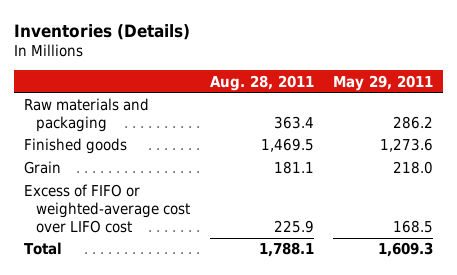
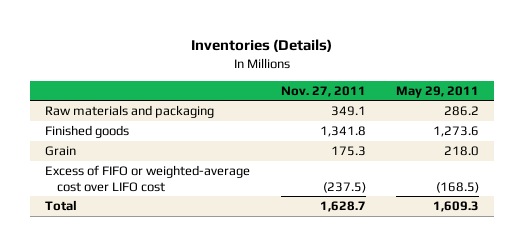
- | Aug. 28, 2011 | May 29, 2011
+ | Nov. 27, 2011 | May 29, 2011
- Excess of FIFO or weighted-average cost over LIFO cost | 225.9 | 168.5
+ Excess of FIFO or weighted-average cost over LIFO cost | (237.5) | (168.5)

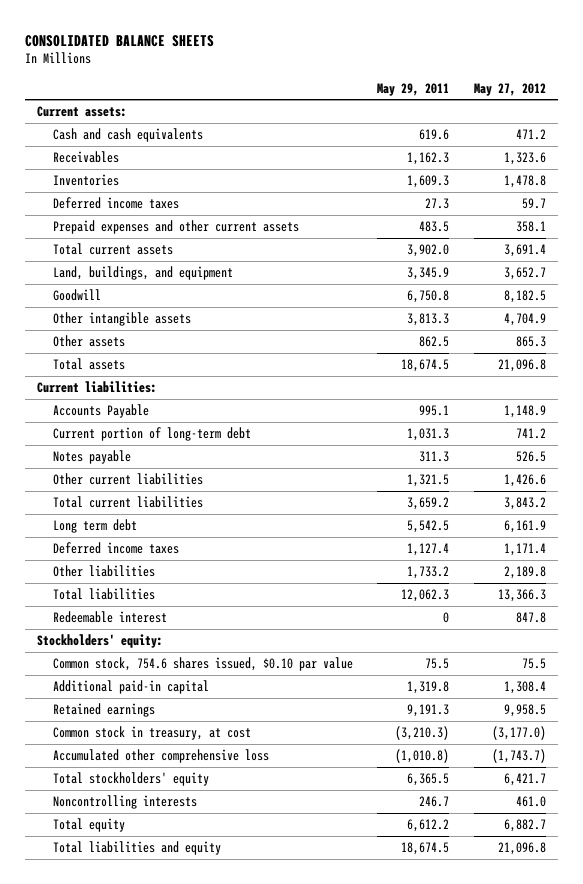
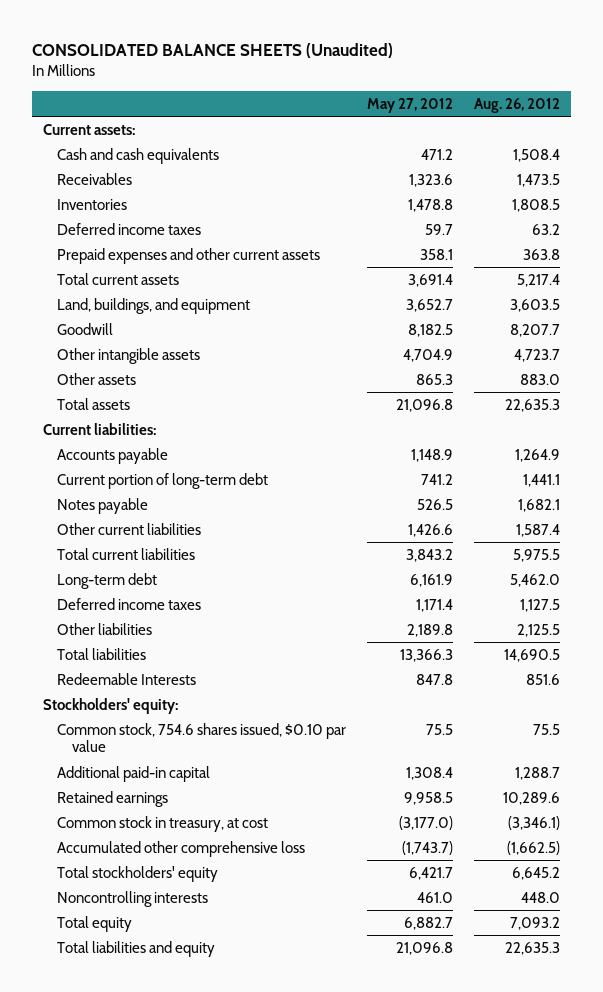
- CONSOLIDATED BALANCE SHEETS
+ CONSOLIDATED BALANCE SHEETS (Unaudited)
- | May 29, 2011 | May 27, 2012
+ | May 27, 2012 | Aug. 26, 2012
- Accounts Payable | 995.1 | 1,148.9
+ Accounts payable | 1,148.9 | 1,264.9
- Long term debt | 5,542.5 | 6,161.9
+ Long-term debt | 6,161.9 | 5,462.0
- Redeemable interest | 0 | 847.8
+ Redeemable Interests | 847.8 | 851.6

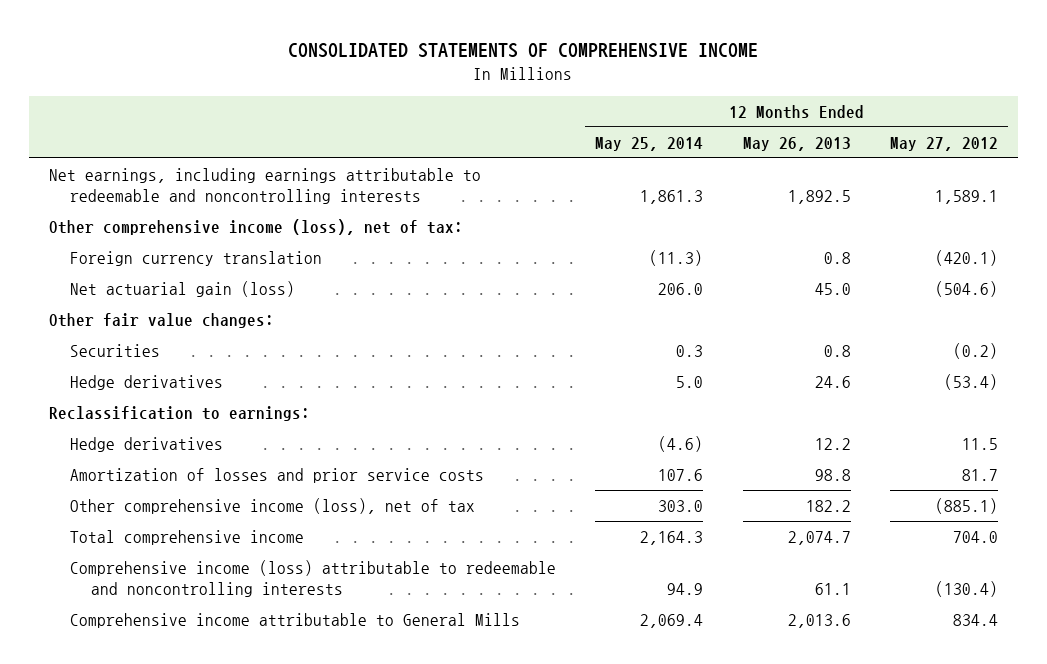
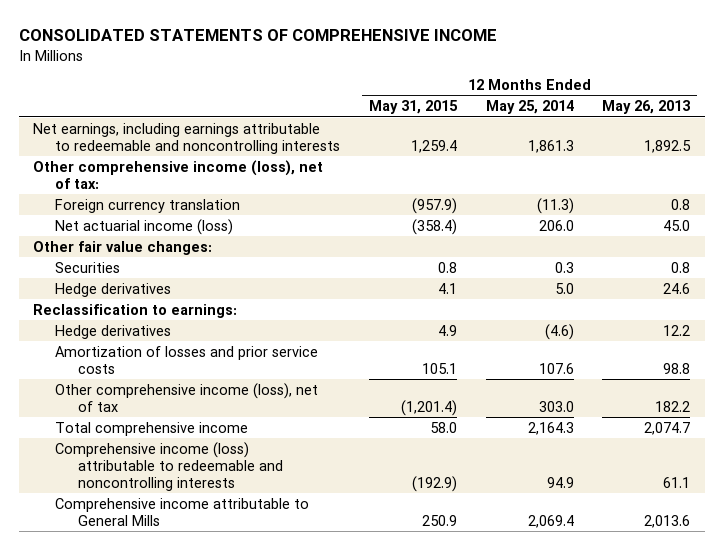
- | 12 Months Ended May 25, 2014 | 12 Months Ended May 26, 2013 | 12 Months Ended May 27, 2012
+ | 12 Months Ended May 31, 2015 | 12 Months Ended May 25, 2014 | 12 Months Ended May 26, 2013
- Net actuarial gain (loss) | 206.0 | 45.0 | (504.6)
+ Net actuarial income (loss) | (358.4) | 206.0 | 45.0

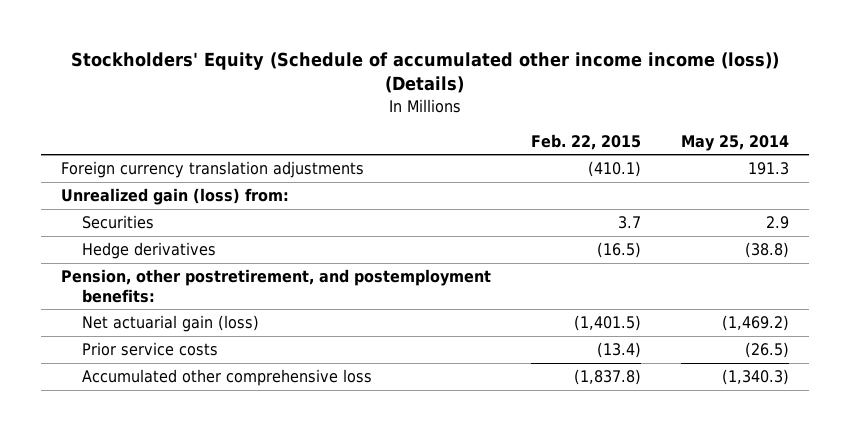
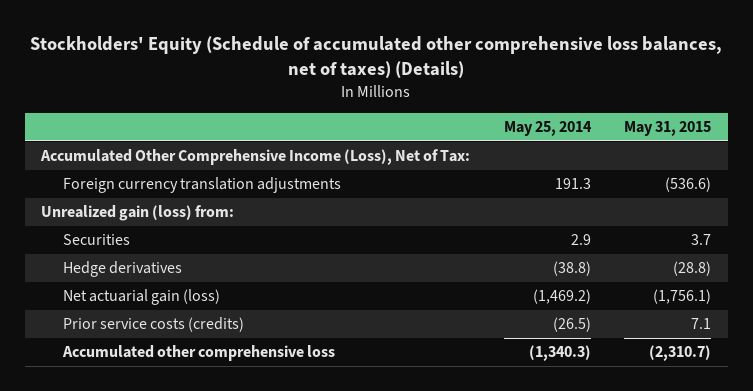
- Stockholders' Equity (Schedule of accumulated other income income (loss)) (Details)
+ Stockholders' Equity (Schedule of accumulated other comprehensive loss balances, net of taxes) (Details)
- | Feb. 22, 2015 | May 25, 2014
+ | May 25, 2014 | May 31, 2015
+ Accumulated Other Comprehensive Income (Loss), Net of Tax:
- Pension, other postretirement, and postemployment benefits:
- Prior service costs | (13.4) | (26.5)
+ Prior service costs (credits) | (26.5) | 7.1

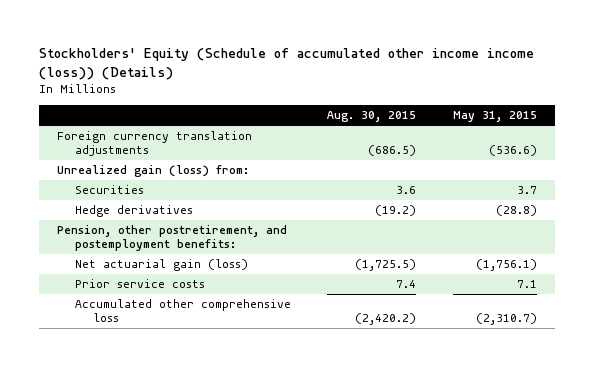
- Stockholders' Equity (Schedule of accumulated other comprehensive loss balances, net of taxes) (Details)
+ Stockholders' Equity (Schedule of accumulated other income income (loss)) (Details)
- | May 25, 2014 | May 31, 2015
+ | Aug. 30, 2015 | May 31, 2015
- Accumulated Other Comprehensive Income (Loss), Net of Tax:
+ Pension, other postretirement, and postemployment benefits:
- Prior service costs (credits) | (26.5) | 7.1
+ Prior service costs | 7.4 | 7.1

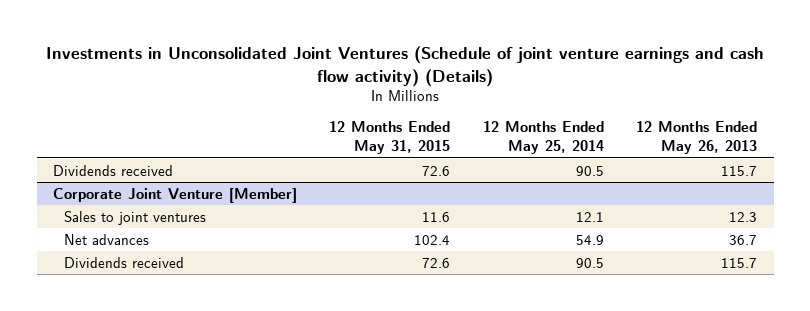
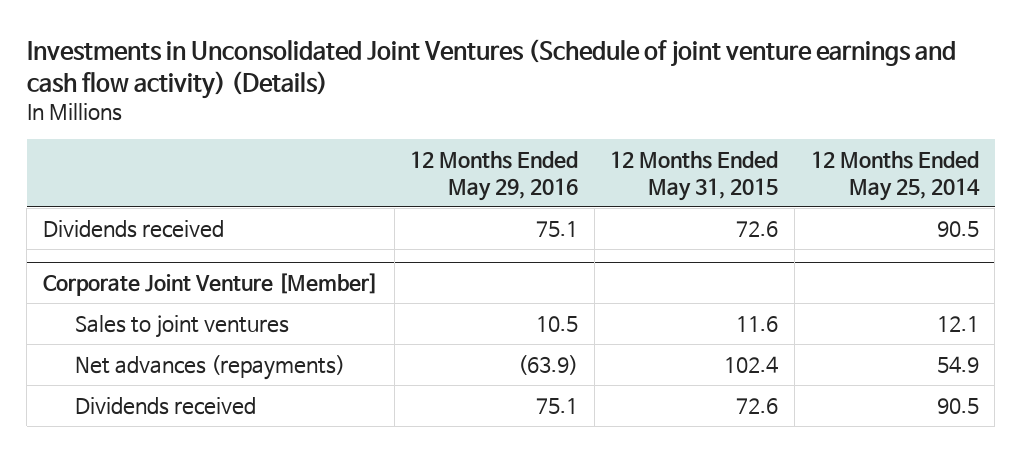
- | 12 Months Ended May 31, 2015 | 12 Months Ended May 25, 2014 | 12 Months Ended May 26, 2013
+ | 12 Months Ended May 29, 2016 | 12 Months Ended May 31, 2015 | 12 Months Ended May 25, 2014
@ Corporate Joint Venture [Member]
- Net advances | 102.4 | 54.9 | 36.7
+ Net advances (repayments) | (63.9) | 102.4 | 54.9

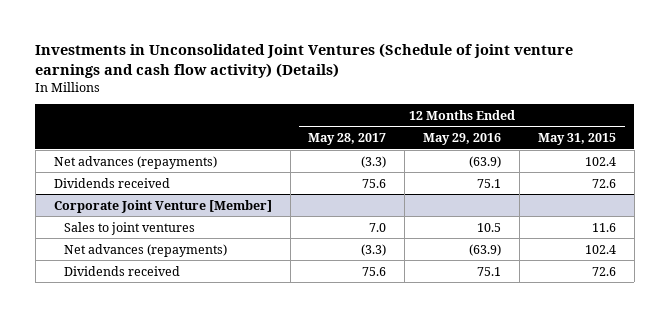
- | 12 Months Ended May 29, 2016 | 12 Months Ended May 31, 2015 | 12 Months Ended May 25, 2014
+ | 12 Months Ended May 28, 2017 | 12 Months Ended May 29, 2016 | 12 Months Ended May 31, 2015
+ Net advances (repayments) | (3.3) | (63.9) | 102.4

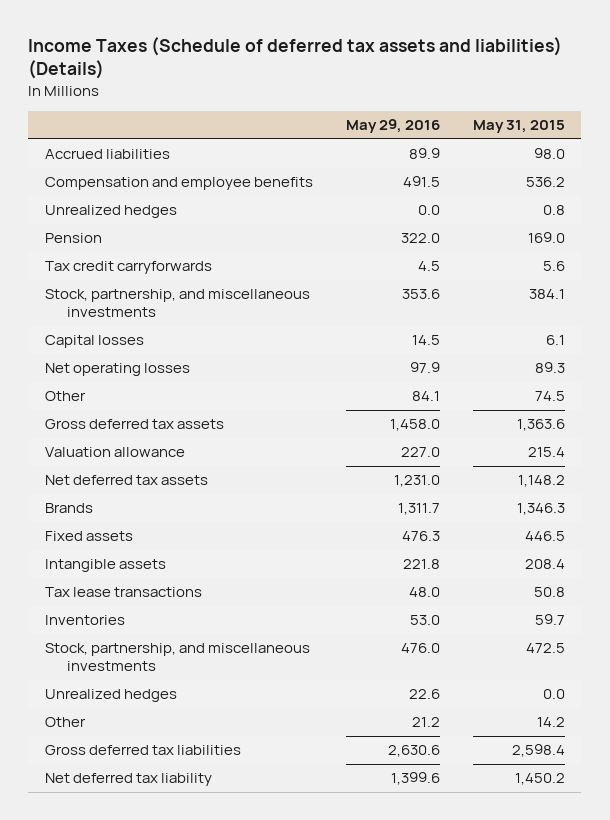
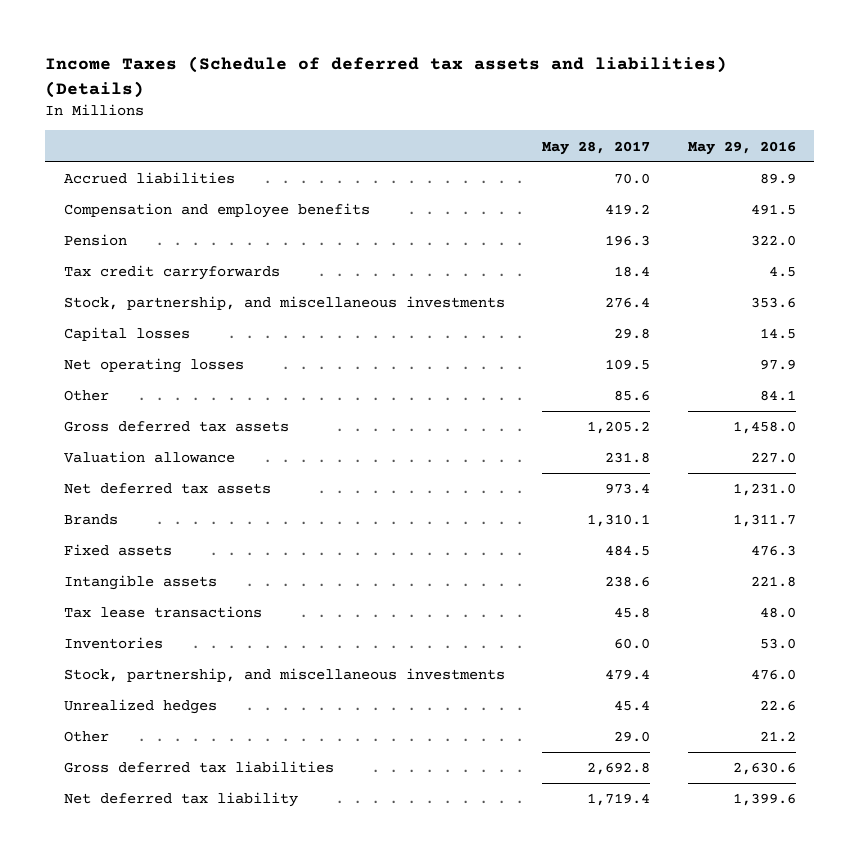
- | May 29, 2016 | May 31, 2015
+ | May 28, 2017 | May 29, 2016
- Unrealized hedges | 0.0 | 0.8

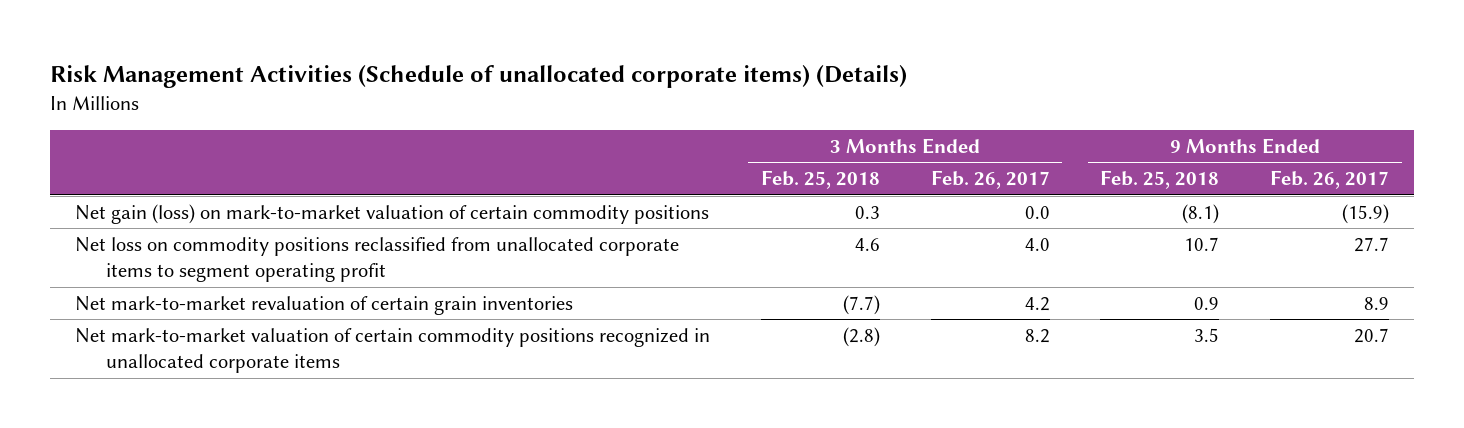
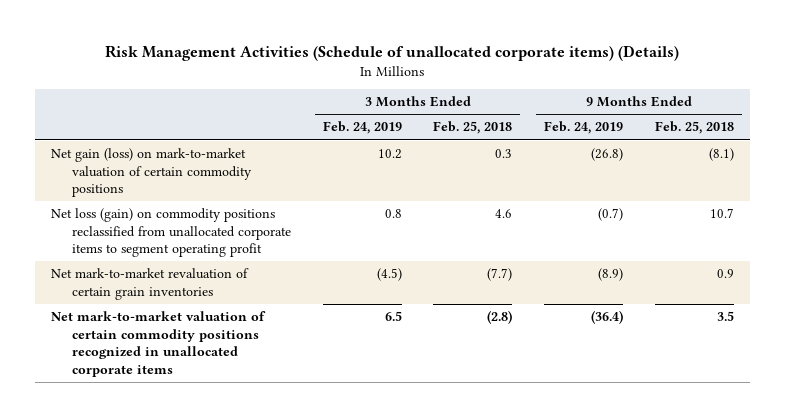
- | 3 Months Ended Feb. 25, 2018 | 3 Months Ended Feb. 26, 2017 | 9 Months Ended Feb. 25, 2018 | 9 Months Ended Feb. 26, 2017
+ | 3 Months Ended Feb. 24, 2019 | 3 Months Ended Feb. 25, 2018 | 9 Months Ended Feb. 24, 2019 | 9 Months Ended Feb. 25, 2018
- Net loss on commodity positions reclassified from unallocated corporate items to segment operating profit | 4.6 | 4.0 | 10.7 | 27.7
+ Net loss (gain) on commodity positions reclassified from unallocated corporate items to segment operating profit | 0.8 | 4.6 | (0.7) | 10.7

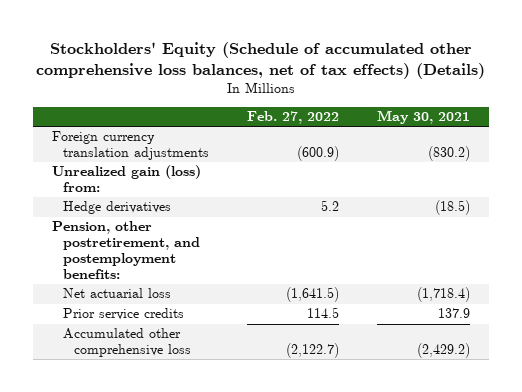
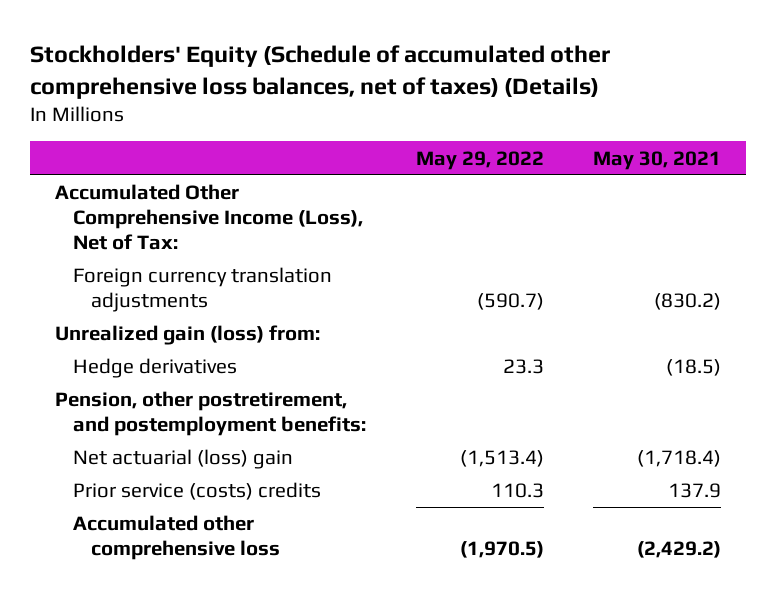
- Stockholders' Equity (Schedule of accumulated other comprehensive loss balances, net of tax effects) (Details)
+ Stockholders' Equity (Schedule of accumulated other comprehensive loss balances, net of taxes) (Details)
- | Feb. 27, 2022 | May 30, 2021
+ | May 29, 2022 | May 30, 2021
+ Accumulated Other Comprehensive Income (Loss), Net of Tax:
- Net actuarial loss | (1,641.5) | (1,718.4)
- Prior service credits | 114.5 | 137.9
+ Net actuarial (loss) gain | (1,513.4) | (1,718.4)
+ Prior service (costs) credits | 110.3 | 137.9

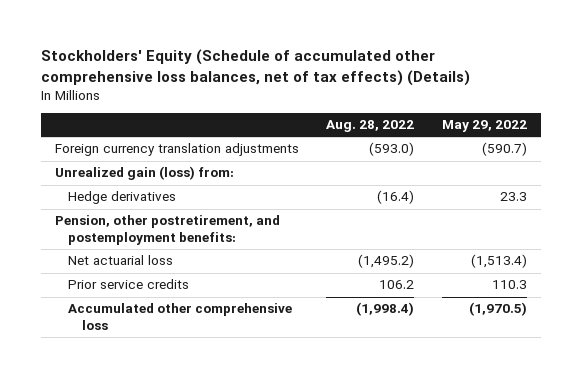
- Stockholders' Equity (Schedule of accumulated other comprehensive loss balances, net of taxes) (Details)
+ Stockholders' Equity (Schedule of accumulated other comprehensive loss balances, net of tax effects) (Details)
- | May 29, 2022 | May 30, 2021
+ | Aug. 28, 2022 | May 29, 2022
- Accumulated Other Comprehensive Income (Loss), Net of Tax:
- Net actuarial (loss) gain | (1,513.4) | (1,718.4)
- Prior service (costs) credits | 110.3 | 137.9
+ Net actuarial loss | (1,495.2) | (1,513.4)
+ Prior service credits | 106.2 | 110.3

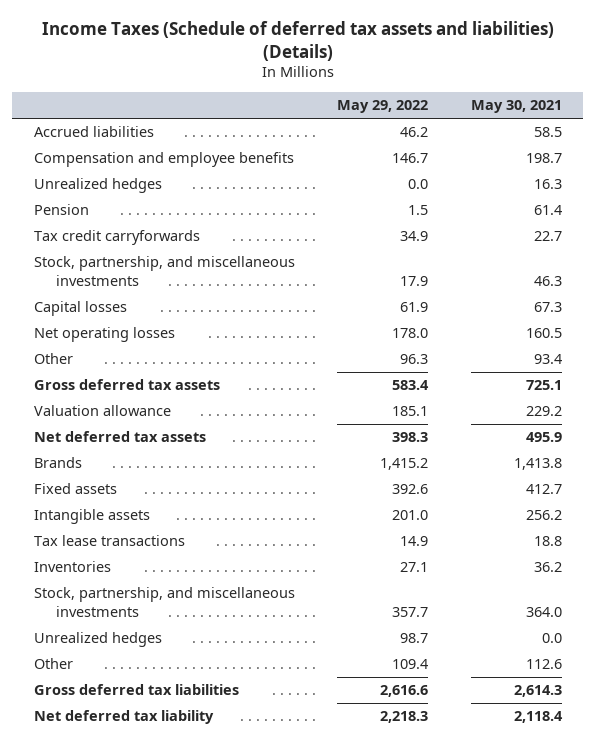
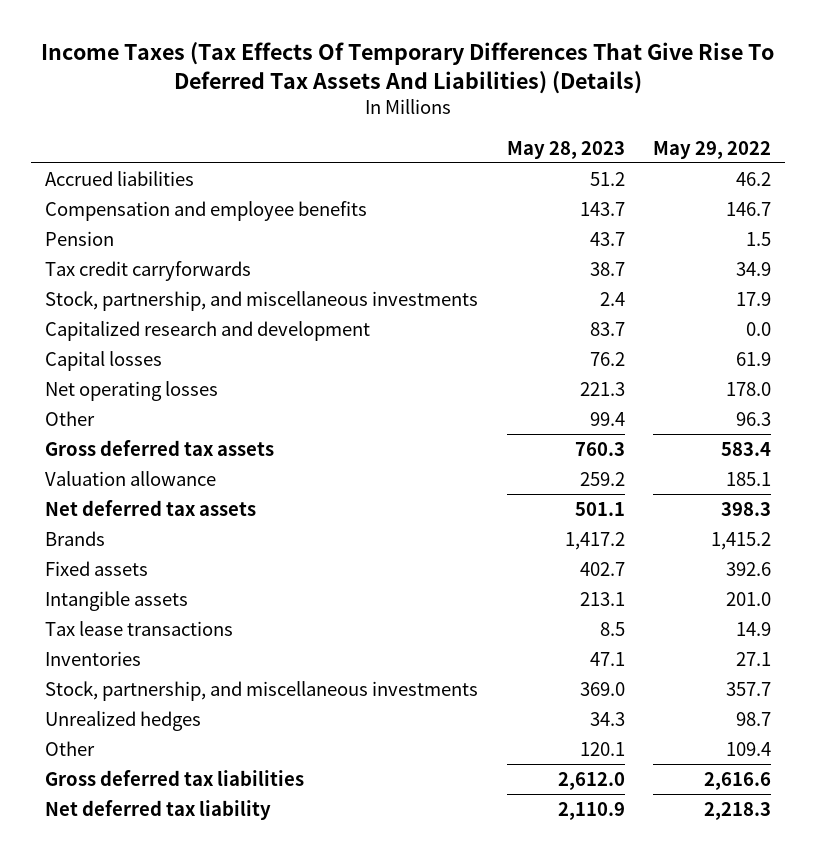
- Income Taxes (Schedule of deferred tax assets and liabilities) (Details)
+ Income Taxes (Tax Effects Of Temporary Differences That Give Rise To Deferred Tax Assets And Liabilities) (Details)
- | May 29, 2022 | May 30, 2021
+ | May 28, 2023 | May 29, 2022
- Unrealized hedges | 0.0 | 16.3
+ Capitalized research and development | 83.7 | 0.0

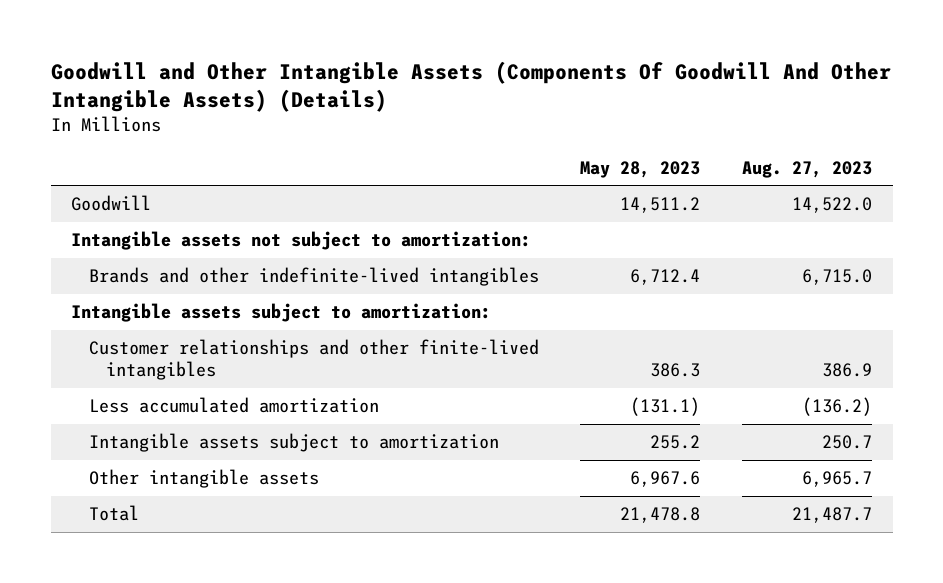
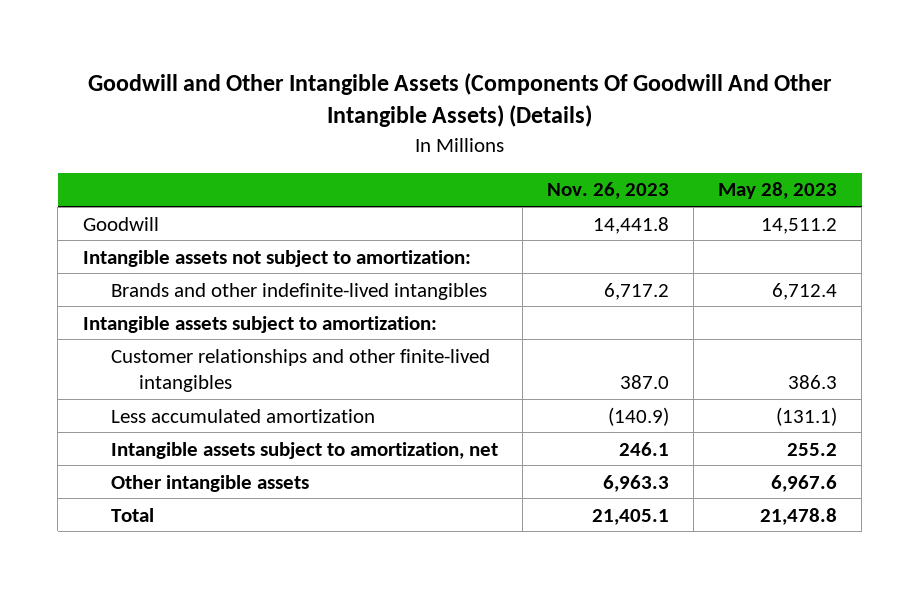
- | May 28, 2023 | Aug. 27, 2023
+ | Nov. 26, 2023 | May 28, 2023
- Intangible assets subject to amortization | 255.2 | 250.7
+ Intangible assets subject to amortization, net | 246.1 | 255.2

